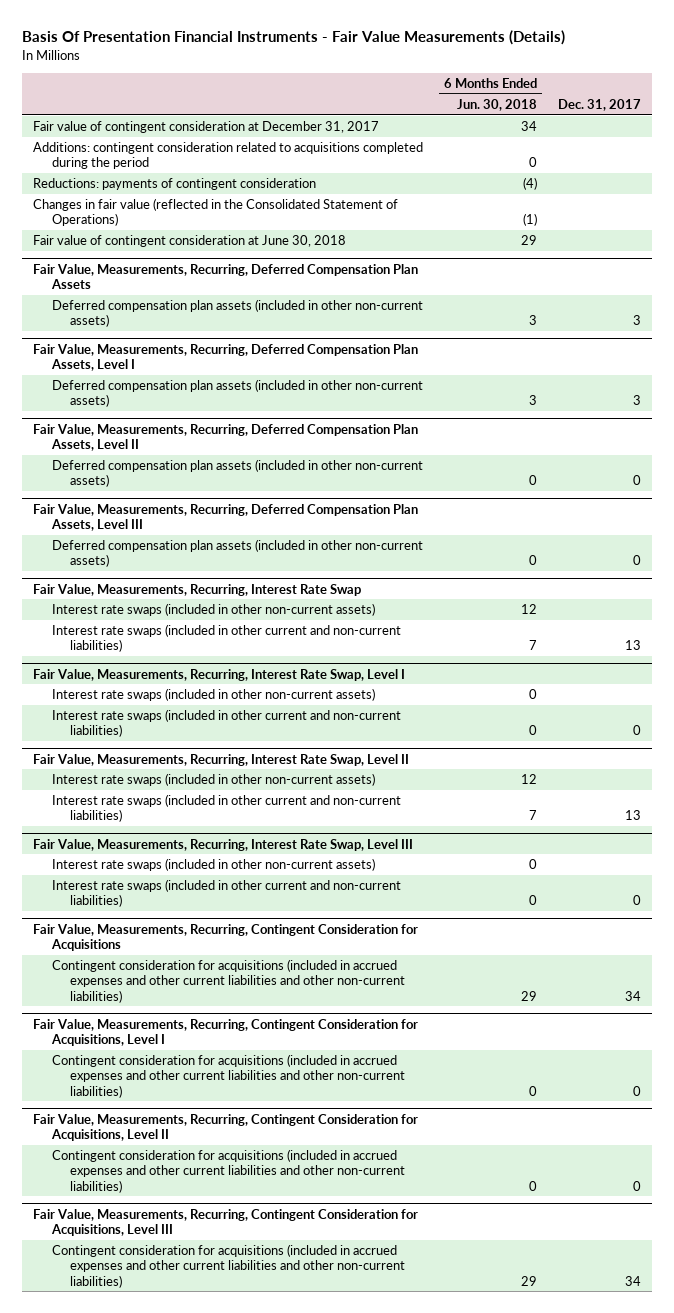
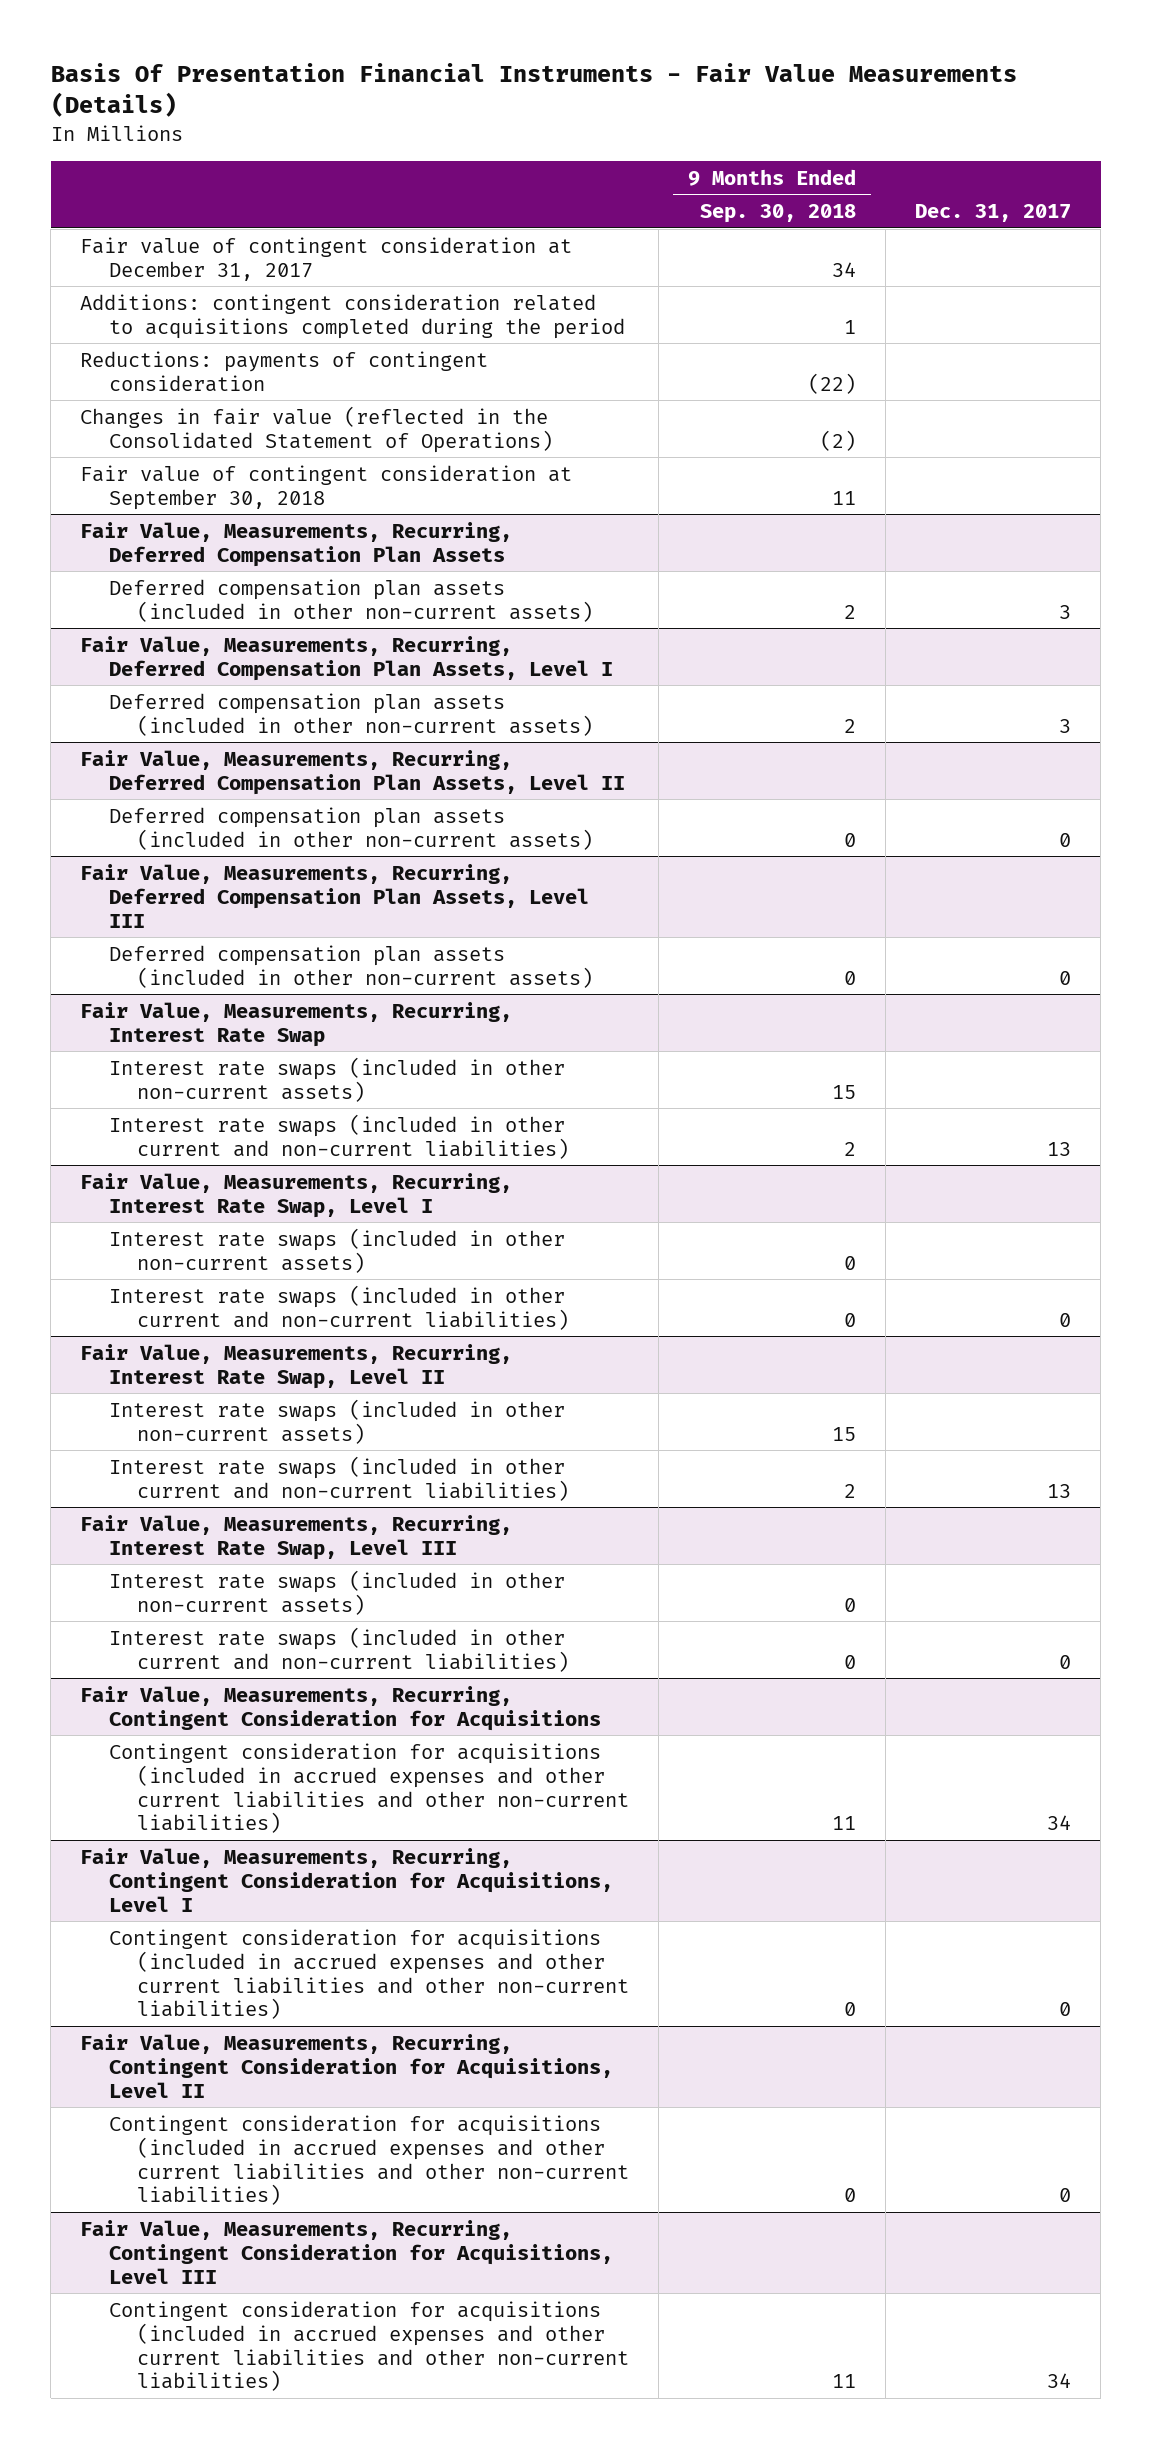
- | 6 Months Ended Jun. 30, 2018 | Dec. 31, 2017
+ | 9 Months Ended Sep. 30, 2018 | Dec. 31, 2017
- Fair value of contingent consideration at June 30, 2018 | 29 |
+ Fair value of contingent consideration at September 30, 2018 | 11 |

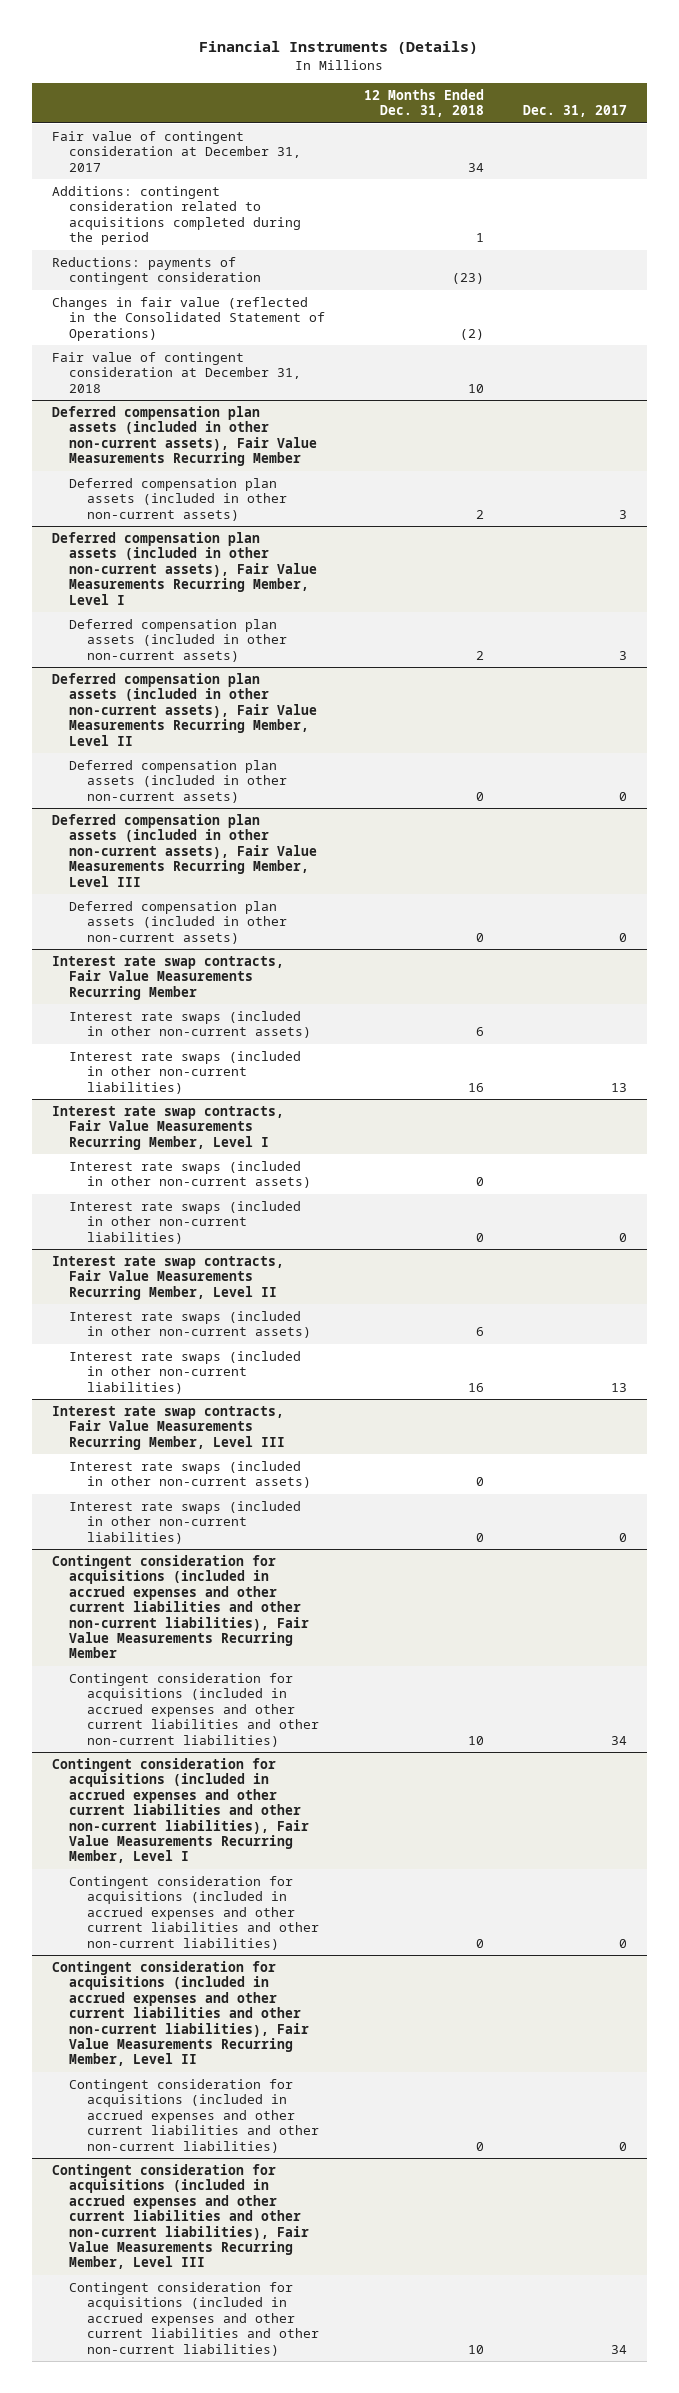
- Basis Of Presentation Financial Instruments - Fair Value Measurements (Details)
+ Financial Instruments (Details)
- | 9 Months Ended Sep. 30, 2018 | Dec. 31, 2017
+ | 12 Months Ended Dec. 31, 2018 | Dec. 31, 2017
- Fair value of contingent consideration at September 30, 2018 | 11 |
- Fair Value, Measurements, Recurring, Deferred Compensation Plan Assets
+ Fair value of contingent consideration at December 31, 2018 | 10 |
+ Deferred compensation plan assets (included in other non-current assets), Fair Value Measurements Recurring Member
- Fair Value, Measurements, Recurring, Deferred Compensation Plan Assets, Level I
+ Deferred compensation plan assets (included in other non-current assets), Fair Value Measurements Recurring Member, Level I
- Fair Value, Measurements, Recurring, Deferred Compensation Plan Assets, Level II
+ Deferred compensation plan assets (included in other non-current assets), Fair Value Measurements Recurring Member, Level II
- Fair Value, Measurements, Recurring, Deferred Compensation Plan Assets, Level III
+ Deferred compensation plan assets (included in other non-current assets), Fair Value Measurements Recurring Member, Level III
- Fair Value, Measurements, Recurring, Interest Rate Swap
+ Interest rate swap contracts, Fair Value Measurements Recurring Member
- Interest rate swaps (included in other current and non-current liabilities) | 2 | 13
- Fair Value, Measurements, Recurring, Interest Rate Swap, Level I
+ Interest rate swaps (included in other non-current liabilities) | 16 | 13
+ Interest rate swap contracts, Fair Value Measurements Recurring Member, Level I
- Interest rate swaps (included in other current and non-current liabilities) | 0 | 0
- Fair Value, Measurements, Recurring, Interest Rate Swap, Level II
+ Interest rate swaps (included in other non-current liabilities) | 0 | 0
+ Interest rate swap contracts, Fair Value Measurements Recurring Member, Level II
- Interest rate swaps (included in other current and non-current liabilities) | 2 | 13
- Fair Value, Measurements, Recurring, Interest Rate Swap, Level III
+ Interest rate swaps (included in other non-current liabilities) | 16 | 13
+ Interest rate swap contracts, Fair Value Measurements Recurring Member, Level III
- Interest rate swaps (included in other current and non-current liabilities) | 0 | 0
- Fair Value, Measurements, Recurring, Contingent Consideration for Acquisitions
+ Interest rate swaps (included in other non-current liabilities) | 0 | 0
+ Contingent consideration for acquisitions (included in accrued expenses and other current liabilities and other non-current liabilities), Fair Value Measurements Recurring Member
- Fair Value, Measurements, Recurring, Contingent Consideration for Acquisitions, Level I
+ Contingent consideration for acquisitions (included in accrued expenses and other current liabilities and other non-current liabilities), Fair Value Measurements Recurring Member, Level I
- Fair Value, Measurements, Recurring, Contingent Consideration for Acquisitions, Level II
+ Contingent consideration for acquisitions (included in accrued expenses and other current liabilities and other non-current liabilities), Fair Value Measurements Recurring Member, Level II
- Fair Value, Measurements, Recurring, Contingent Consideration for Acquisitions, Level III
+ Contingent consideration for acquisitions (included in accrued expenses and other current liabilities and other non-current liabilities), Fair Value Measurements Recurring Member, Level III

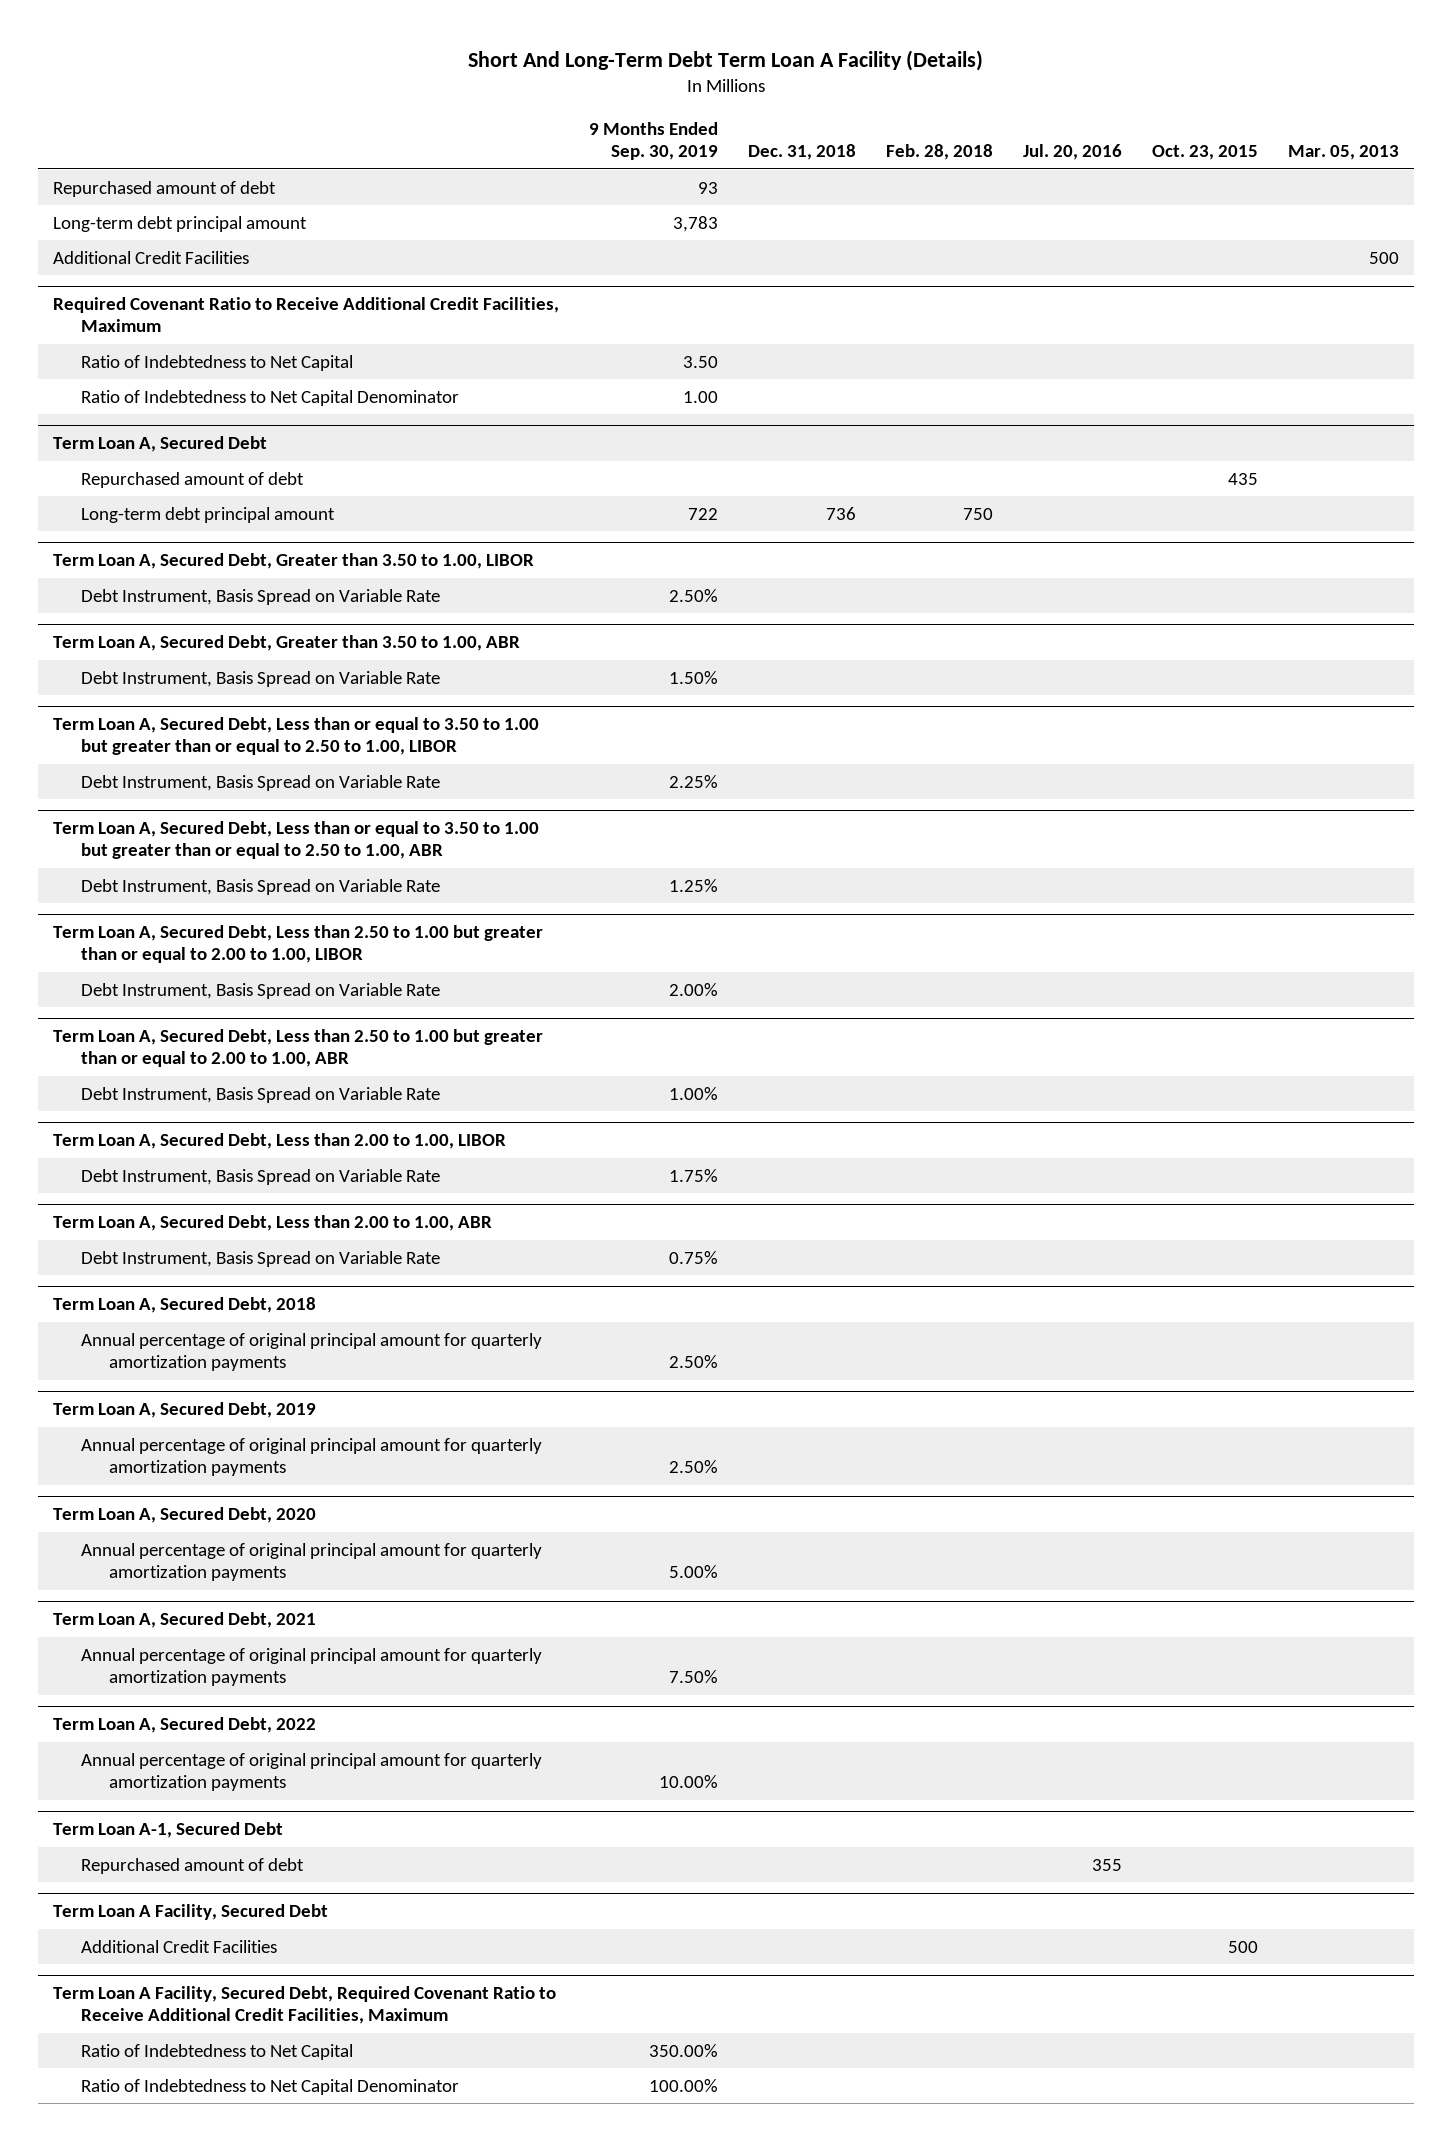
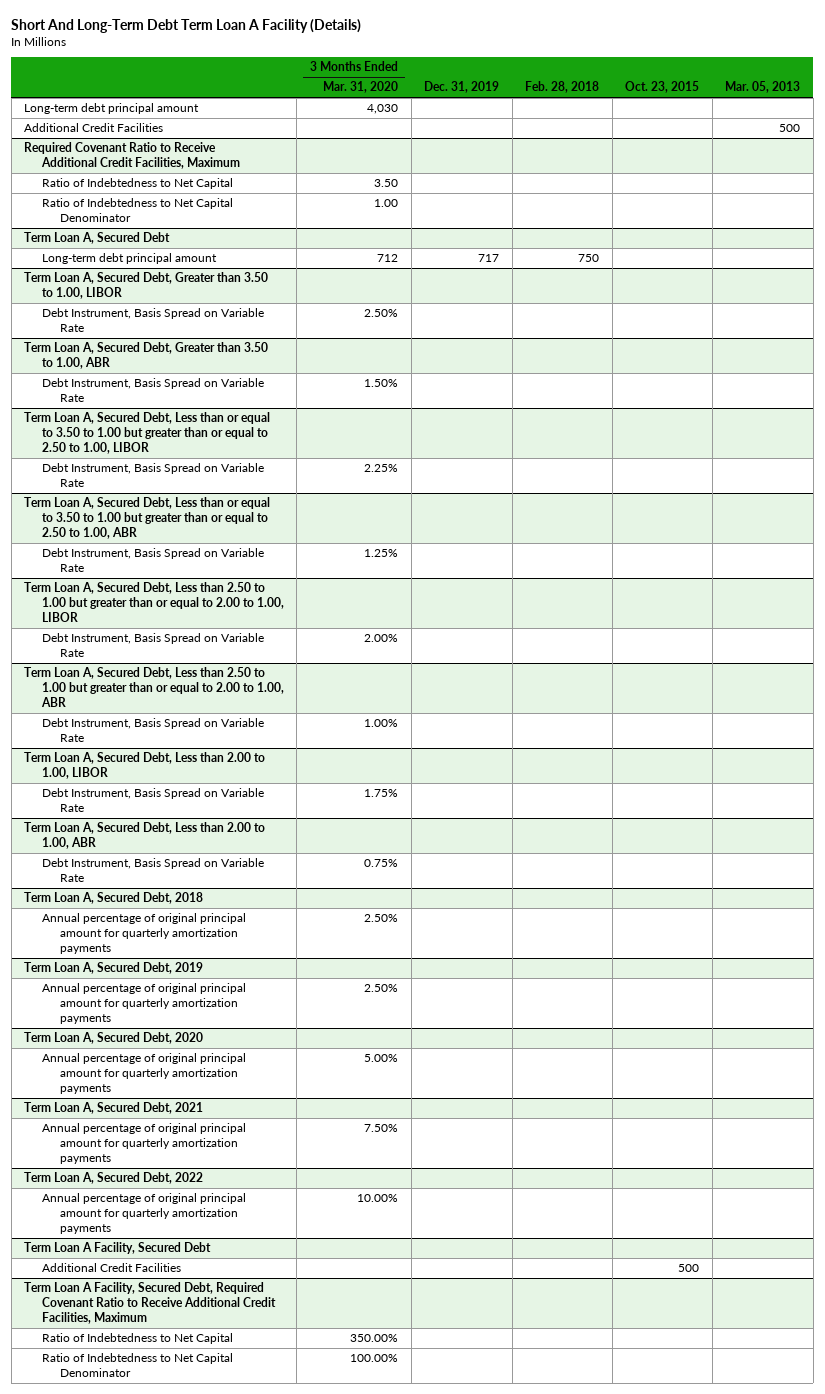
- | 9 Months Ended Sep. 30, 2019 | Dec. 31, 2018 | Feb. 28, 2018 | Jul. 20, 2016 | Oct. 23, 2015 | Mar. 05, 2013
+ | 3 Months Ended Mar. 31, 2020 | Dec. 31, 2019 | Feb. 28, 2018 | Oct. 23, 2015 | Mar. 05, 2013
- Repurchased amount of debt | 93 | | | | |
@ Term Loan A, Secured Debt
- Repurchased amount of debt | | | | | 435 |
- Term Loan A-1, Secured Debt
- Repurchased amount of debt | | | | 355 | |

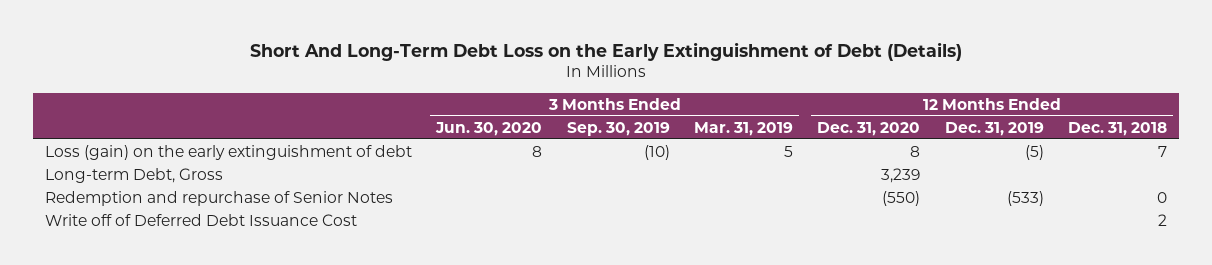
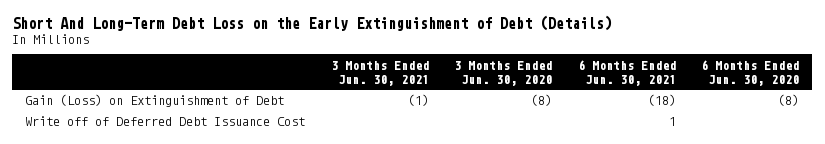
- | 3 Months Ended Jun. 30, 2020 | 3 Months Ended Sep. 30, 2019 | 3 Months Ended Mar. 31, 2019 | 12 Months Ended Dec. 31, 2020 | 12 Months Ended Dec. 31, 2019 | 12 Months Ended Dec. 31, 2018
+ | 3 Months Ended Jun. 30, 2021 | 3 Months Ended Jun. 30, 2020 | 6 Months Ended Jun. 30, 2021 | 6 Months Ended Jun. 30, 2020
- Loss (gain) on the early extinguishment of debt | 8 | (10) | 5 | 8 | (5) | 7
- Long-term Debt, Gross | | | | 3,239 | |
- Redemption and repurchase of Senior Notes | | | | (550) | (533) | 0
+ Gain (Loss) on Extinguishment of Debt | (1) | (8) | (18) | (8)

